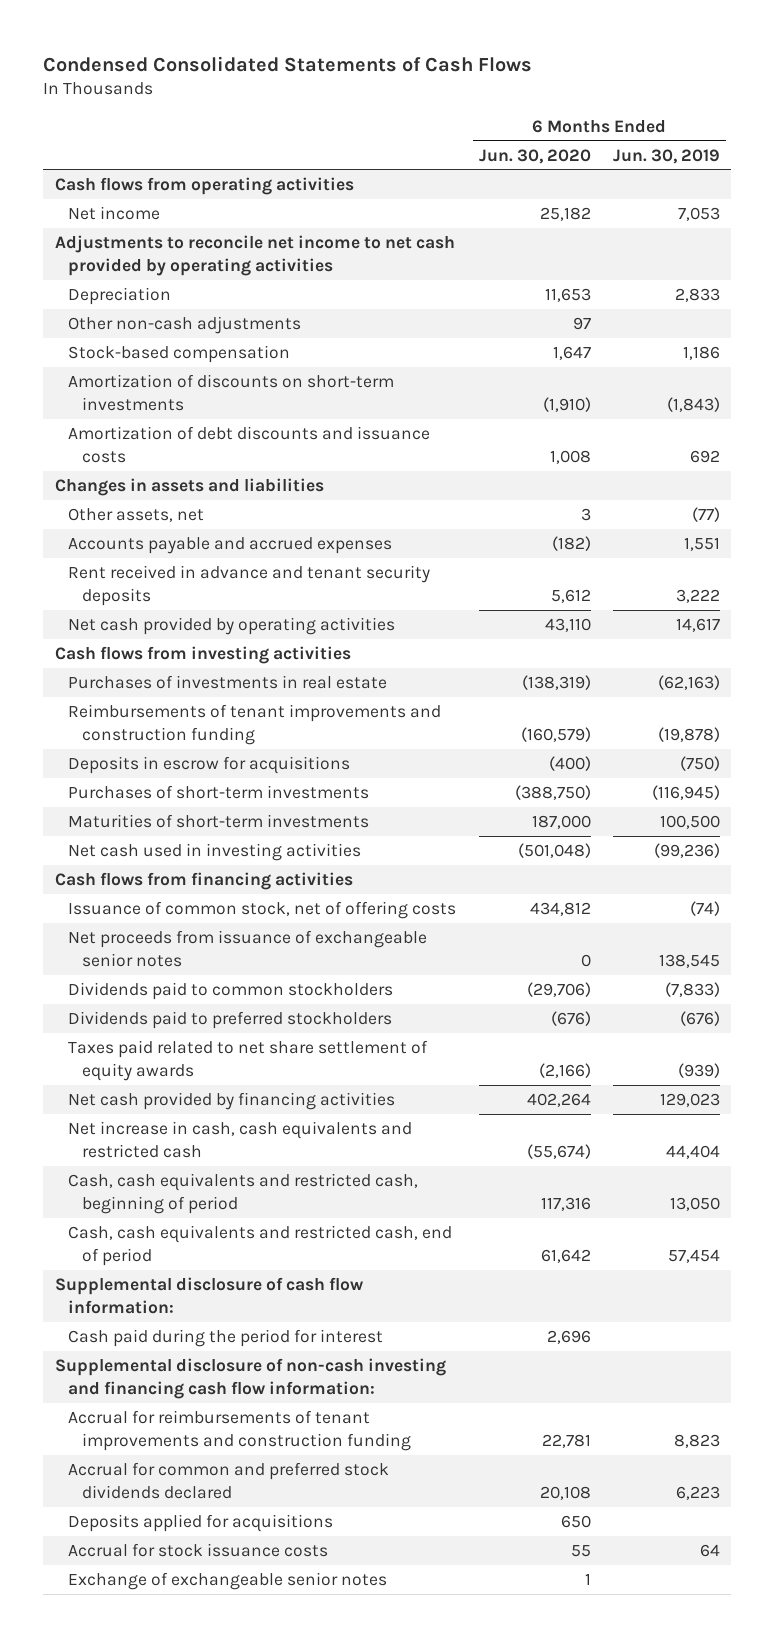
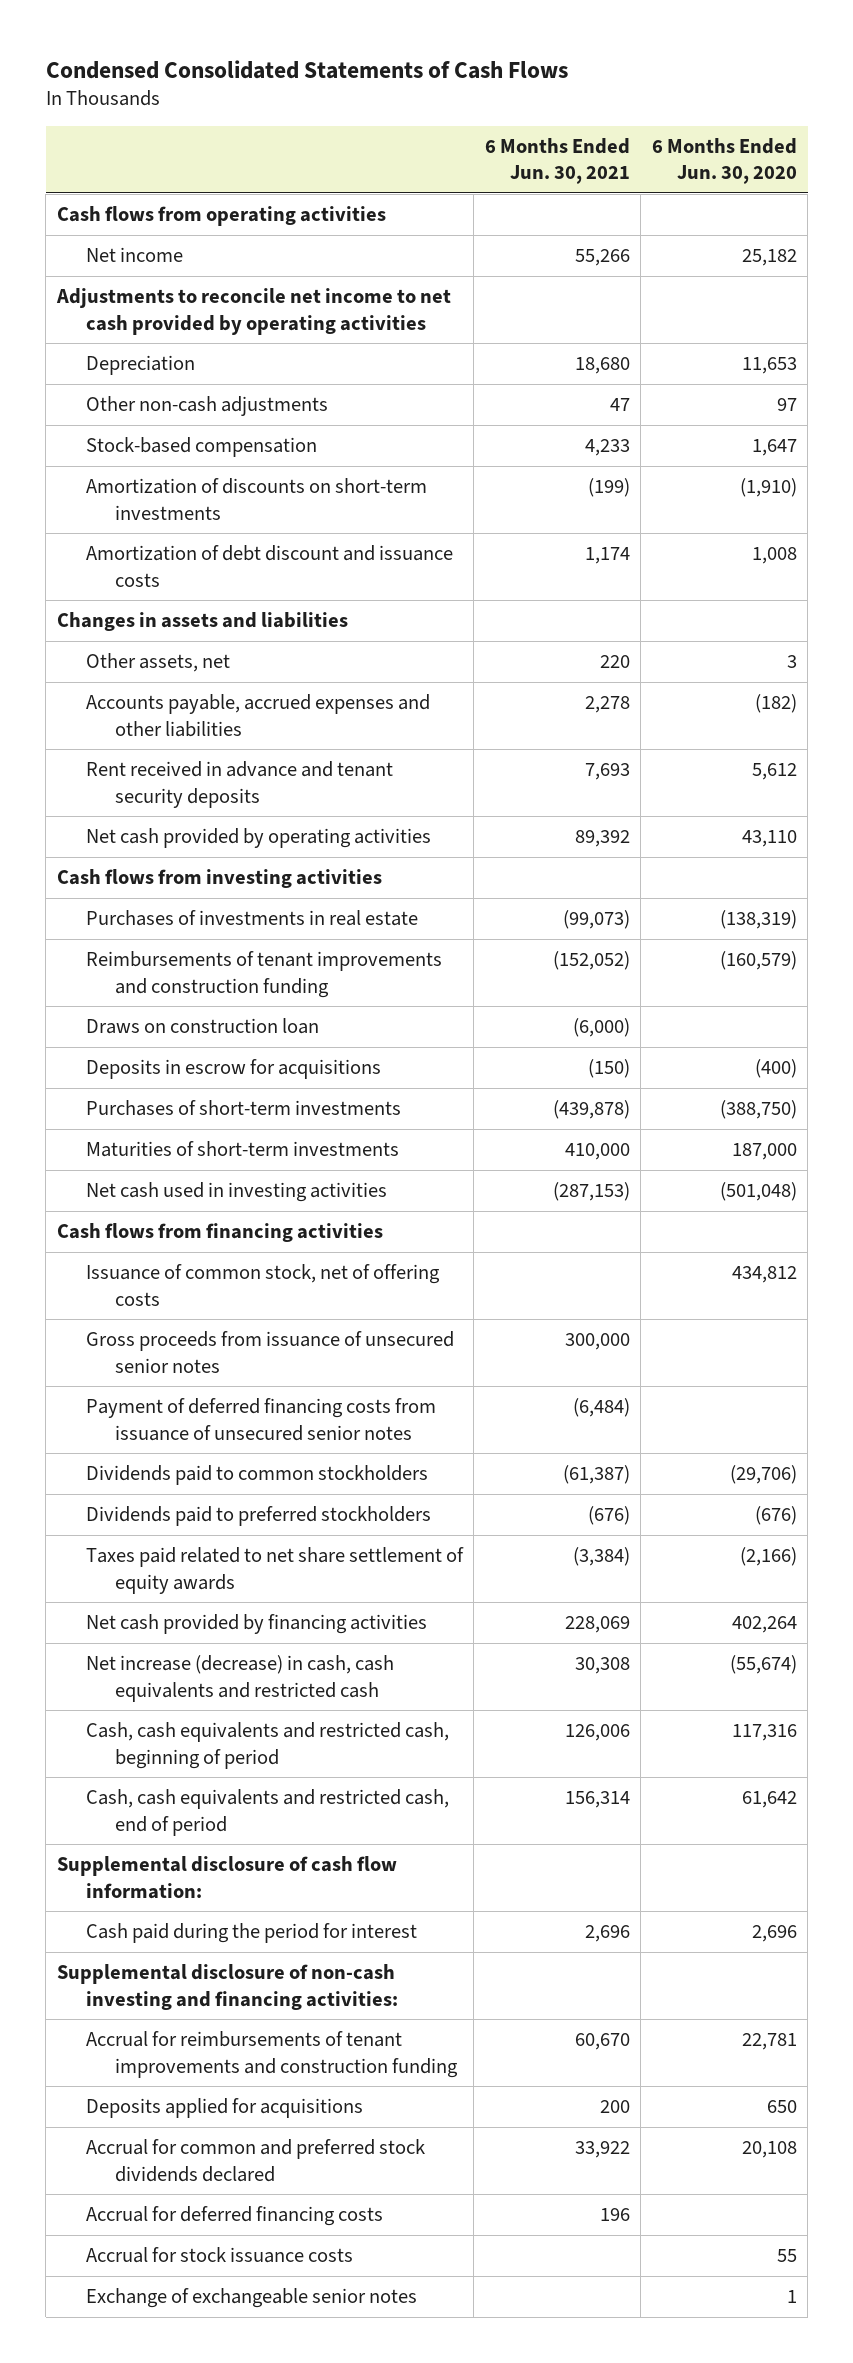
- | 6 Months Ended Jun. 30, 2020 | 6 Months Ended Jun. 30, 2019
+ | 6 Months Ended Jun. 30, 2021 | 6 Months Ended Jun. 30, 2020
- Amortization of debt discounts and issuance costs | 1,008 | 692
+ Amortization of debt discount and issuance costs | 1,174 | 1,008
- Accounts payable and accrued expenses | (182) | 1,551
+ Accounts payable, accrued expenses and other liabilities | 2,278 | (182)
+ Draws on construction loan | (6,000) |
- Net proceeds from issuance of exchangeable senior notes | 0 | 138,545
+ Gross proceeds from issuance of unsecured senior notes | 300,000 |
+ Payment of deferred financing costs from issuance of unsecured senior notes | (6,484) |
- Net increase in cash, cash equivalents and restricted cash | (55,674) | 44,404
+ Net increase (decrease) in cash, cash equivalents and restricted cash | 30,308 | (55,674)
- Supplemental disclosure of non-cash investing and financing cash flow information:
+ Supplemental disclosure of non-cash investing and financing activities:
moved down: Accrual for common and preferred stock dividends declared | 33,922 | 20,108
+ Accrual for deferred financing costs | 196 |

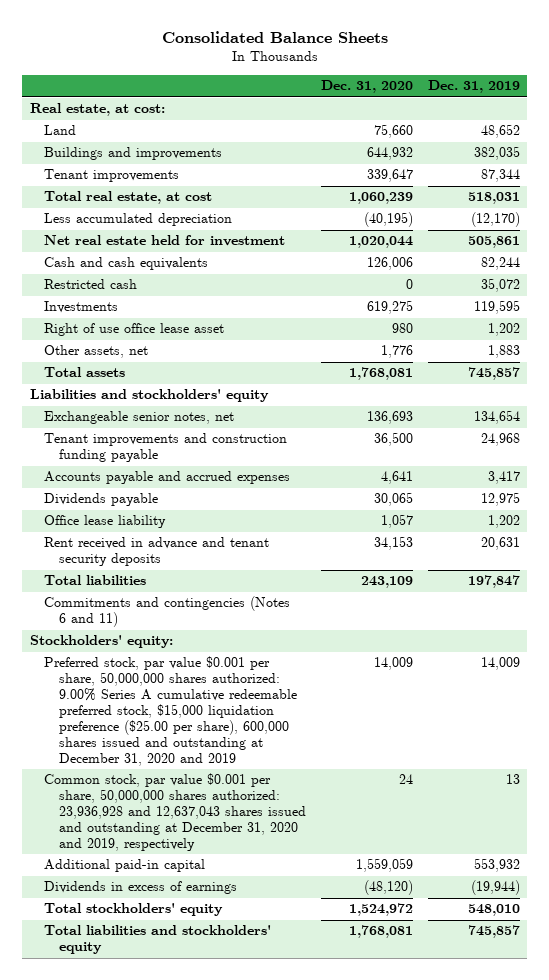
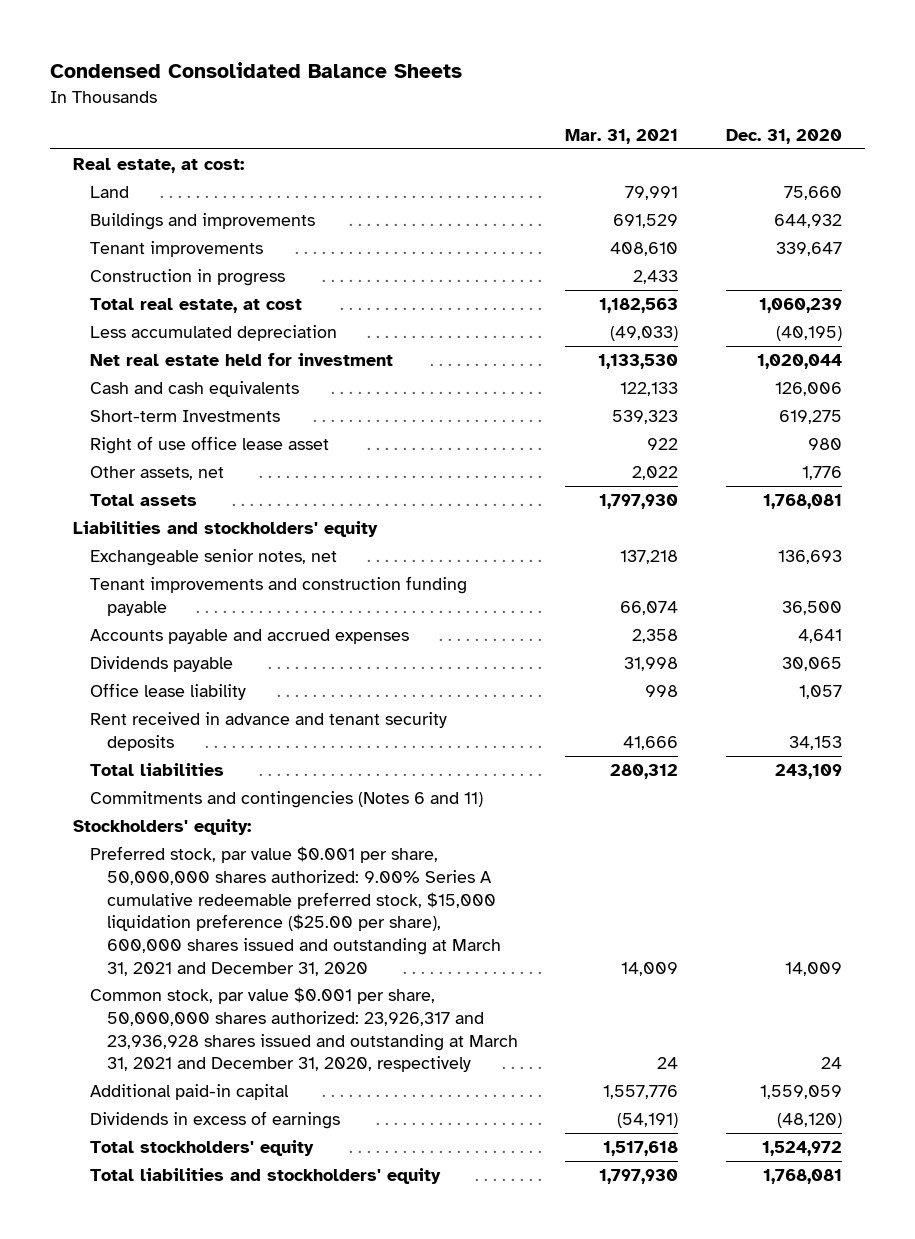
- Consolidated Balance Sheets
+ Condensed Consolidated Balance Sheets
- | Dec. 31, 2020 | Dec. 31, 2019
+ | Mar. 31, 2021 | Dec. 31, 2020
+ Construction in progress | 2,433 |
- Restricted cash | 0 | 35,072
- Investments | 619,275 | 119,595
+ Short-term Investments | 539,323 | 619,275
- Preferred stock, par value $0.001 per share, 50,000,000 shares authorized: 9.00% Series A cumulative redeemable preferred stock, $15,000 liquidation preference ($25.00 per share), 600,000 shares issued and outstanding at December 31, 2020 and 2019 | 14,009 | 14,009
- Common stock, par value $0.001 per share, 50,000,000 shares authorized: 23,936,928 and 12,637,043 shares issued and outstanding at December 31, 2020 and 2019, respectively | 24 | 13
+ Preferred stock, par value $0.001 per share, 50,000,000 shares authorized: 9.00% Series A cumulative redeemable preferred stock, $15,000 liquidation preference ($25.00 per share), 600,000 shares issued and outstanding at March 31, 2021 and December 31, 2020 | 14,009 | 14,009
+ Common stock, par value $0.001 per share, 50,000,000 shares authorized: 23,926,317 and 23,936,928 shares issued and outstanding at March 31, 2021 and December 31, 2020, respectively | 24 | 24

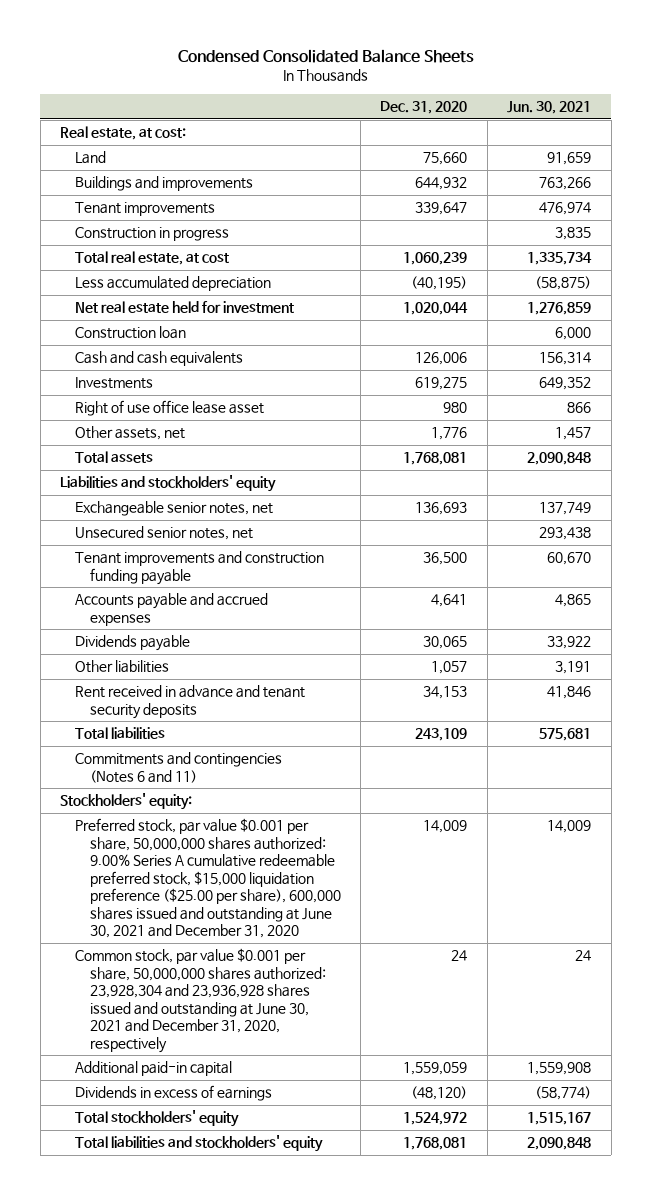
- | Mar. 31, 2021 | Dec. 31, 2020
+ | Dec. 31, 2020 | Jun. 30, 2021
+ Construction loan | | 6,000
- Short-term Investments | 539,323 | 619,275
+ Investments | 619,275 | 649,352
+ Unsecured senior notes, net | | 293,438
- Office lease liability | 998 | 1,057
+ Other liabilities | 1,057 | 3,191
- Preferred stock, par value $0.001 per share, 50,000,000 shares authorized: 9.00% Series A cumulative redeemable preferred stock, $15,000 liquidation preference ($25.00 per share), 600,000 shares issued and outstanding at March 31, 2021 and December 31, 2020 | 14,009 | 14,009
- Common stock, par value $0.001 per share, 50,000,000 shares authorized: 23,926,317 and 23,936,928 shares issued and outstanding at March 31, 2021 and December 31, 2020, respectively | 24 | 24
+ Preferred stock, par value $0.001 per share, 50,000,000 shares authorized: 9.00% Series A cumulative redeemable preferred stock, $15,000 liquidation preference ($25.00 per share), 600,000 shares issued and outstanding at June 30, 2021 and December 31, 2020 | 14,009 | 14,009
+ Common stock, par value $0.001 per share, 50,000,000 shares authorized: 23,928,304 and 23,936,928 shares issued and outstanding at June 30, 2021 and December 31, 2020, respectively | 24 | 24

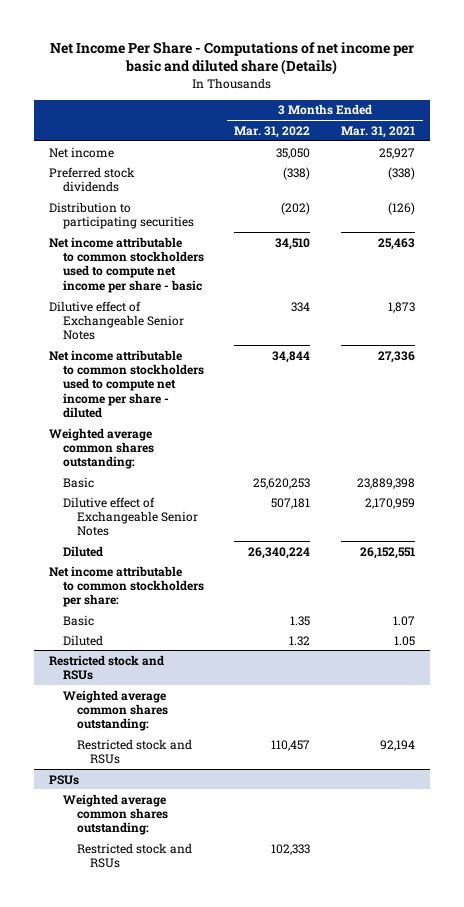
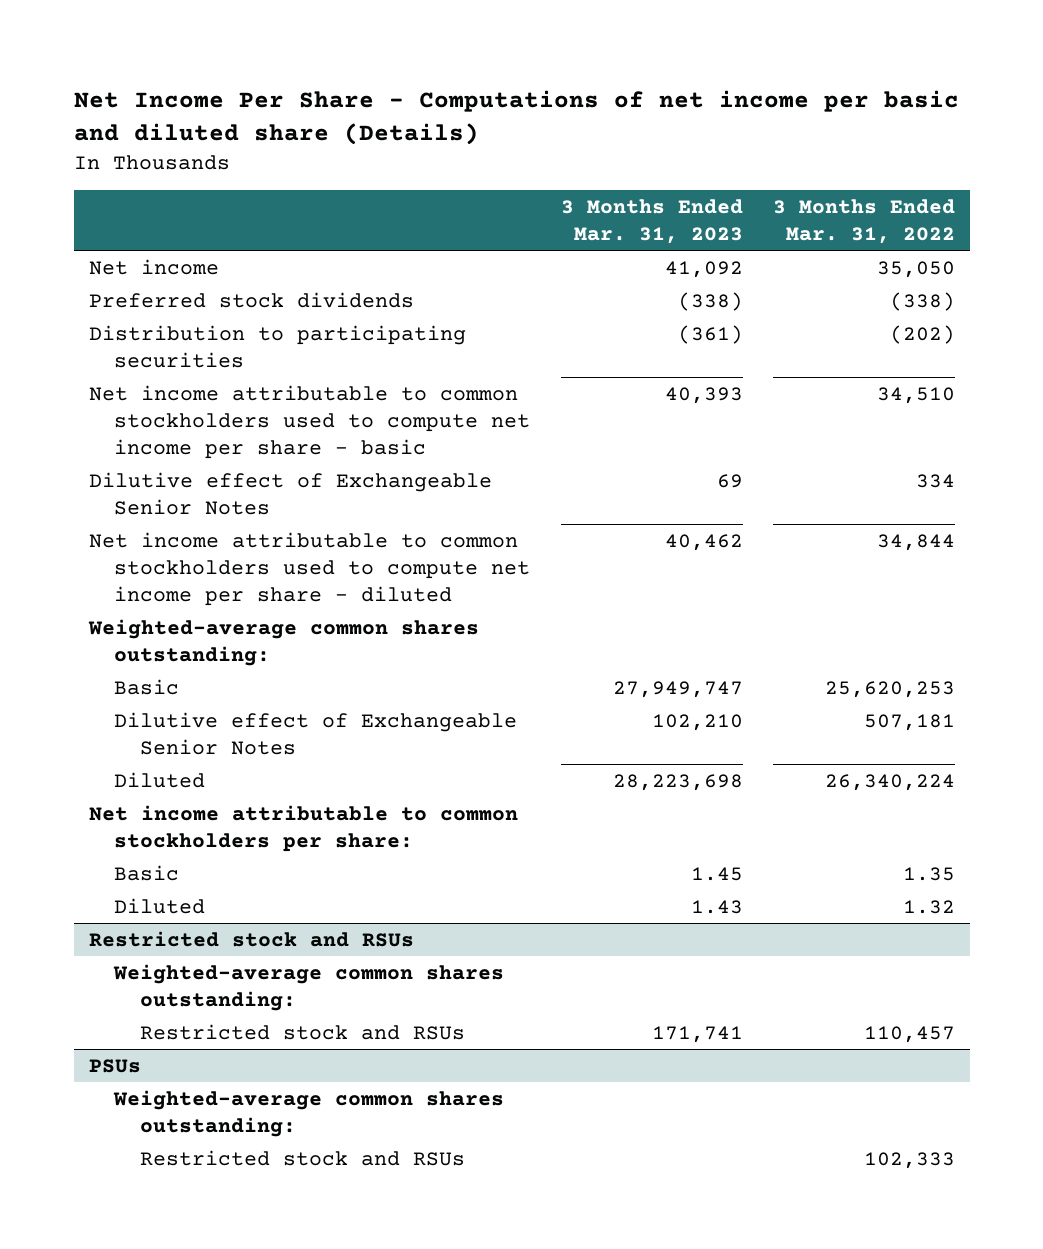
- | 3 Months Ended Mar. 31, 2022 | 3 Months Ended Mar. 31, 2021
+ | 3 Months Ended Mar. 31, 2023 | 3 Months Ended Mar. 31, 2022
- Weighted average common shares outstanding:
+ Weighted-average common shares outstanding:
@ Restricted stock and RSUs
- Weighted average common shares outstanding:
+ Weighted-average common shares outstanding:
@ PSUs
- Weighted average common shares outstanding:
+ Weighted-average common shares outstanding:

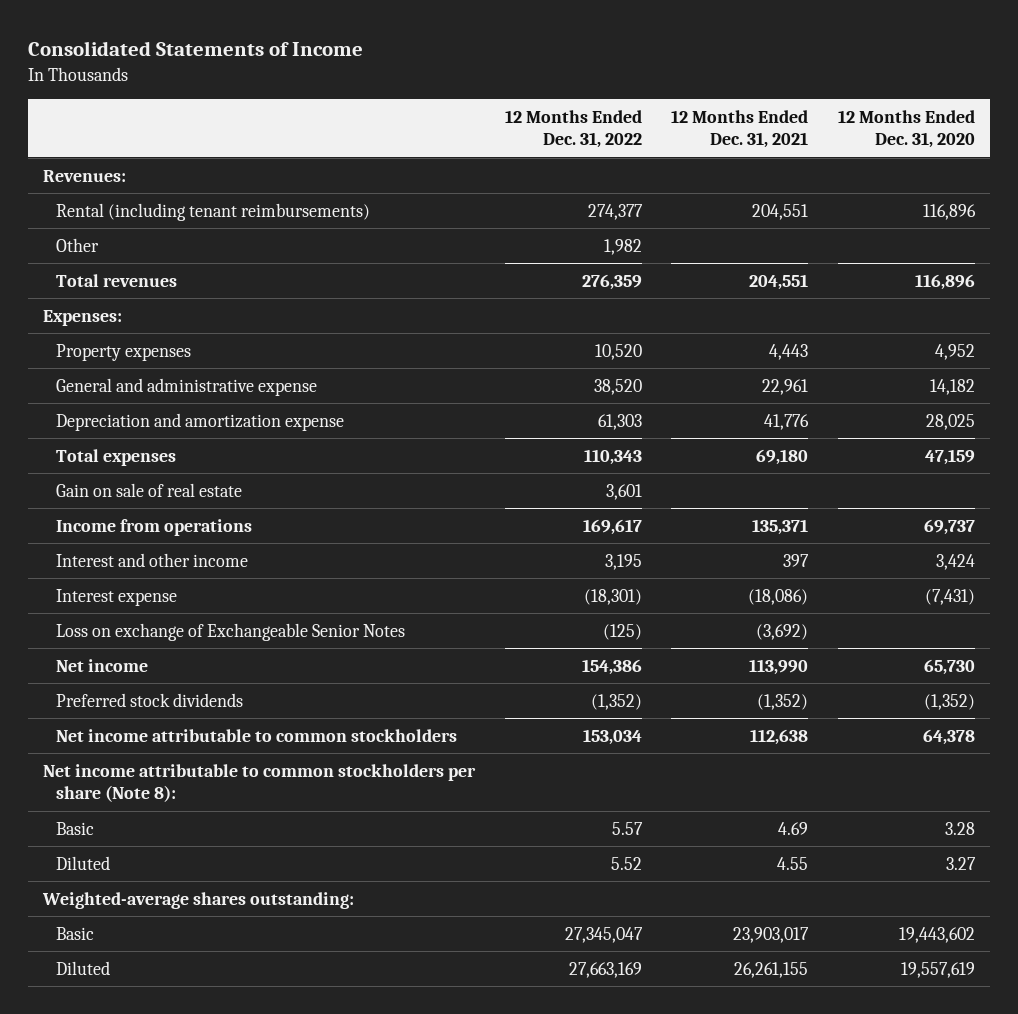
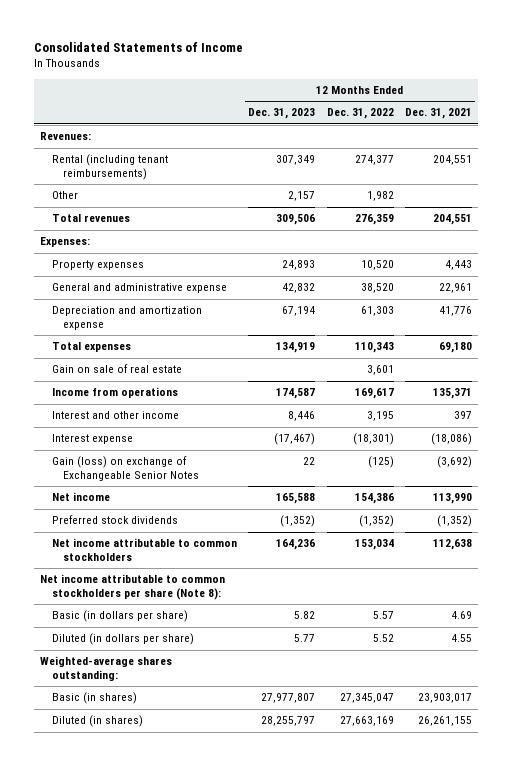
- | 12 Months Ended Dec. 31, 2022 | 12 Months Ended Dec. 31, 2021 | 12 Months Ended Dec. 31, 2020
+ | 12 Months Ended Dec. 31, 2023 | 12 Months Ended Dec. 31, 2022 | 12 Months Ended Dec. 31, 2021
- Loss on exchange of Exchangeable Senior Notes | (125) | (3,692) |
+ Gain (loss) on exchange of Exchangeable Senior Notes | 22 | (125) | (3,692)
- Basic | 5.57 | 4.69 | 3.28
- Diluted | 5.52 | 4.55 | 3.27
+ Basic (in dollars per share) | 5.82 | 5.57 | 4.69
+ Diluted (in dollars per share) | 5.77 | 5.52 | 4.55
- Basic | 27,345,047 | 23,903,017 | 19,443,602
- Diluted | 27,663,169 | 26,261,155 | 19,557,619
+ Basic (in shares) | 27,977,807 | 27,345,047 | 23,903,017
+ Diluted (in shares) | 28,255,797 | 27,663,169 | 26,261,155

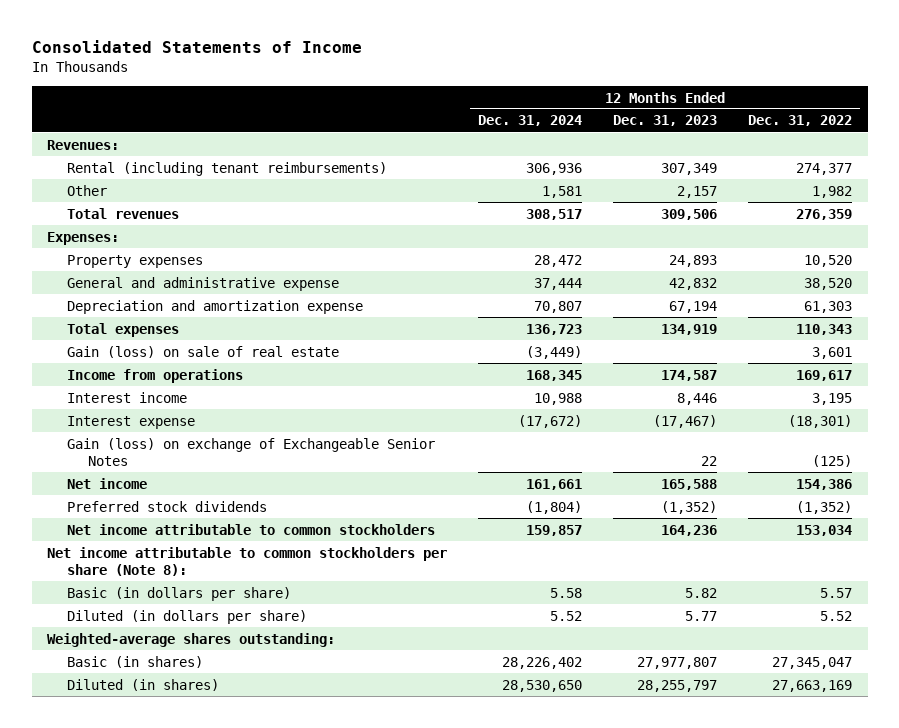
- | 12 Months Ended Dec. 31, 2023 | 12 Months Ended Dec. 31, 2022 | 12 Months Ended Dec. 31, 2021
+ | 12 Months Ended Dec. 31, 2024 | 12 Months Ended Dec. 31, 2023 | 12 Months Ended Dec. 31, 2022
- Gain on sale of real estate | | 3,601 |
+ Gain (loss) on sale of real estate | (3,449) | | 3,601
- Interest and other income | 8,446 | 3,195 | 397
+ Interest income | 10,988 | 8,446 | 3,195

